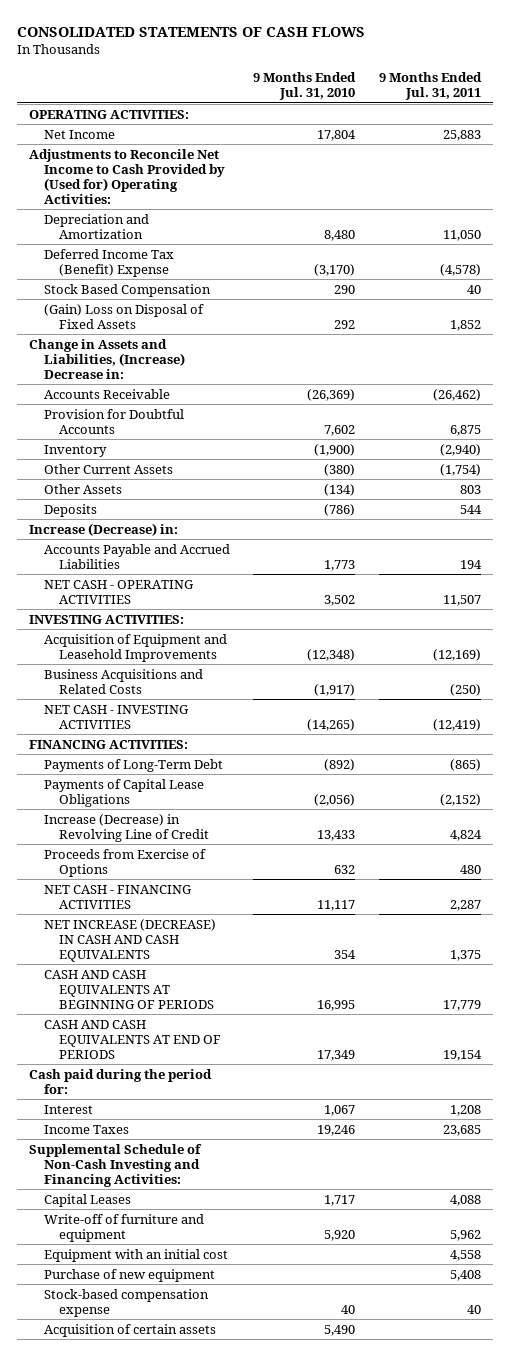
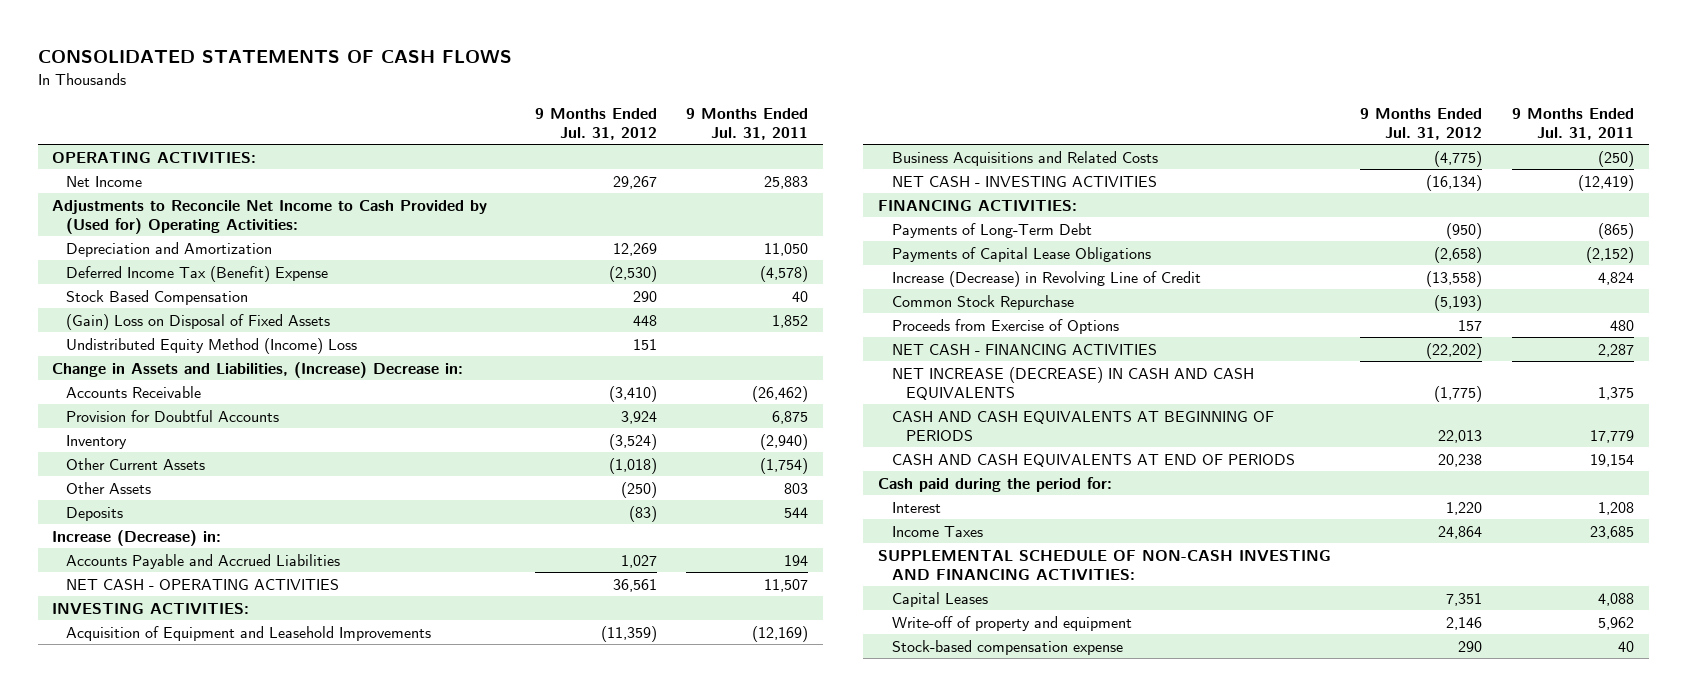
- | 9 Months Ended Jul. 31, 2010 | 9 Months Ended Jul. 31, 2011
+ | 9 Months Ended Jul. 31, 2012 | 9 Months Ended Jul. 31, 2011
+ Undistributed Equity Method (Income) Loss | 151 |
+ Common Stock Repurchase | (5,193) |
- Supplemental Schedule of Non-Cash Investing and Financing Activities:
+ SUPPLEMENTAL SCHEDULE OF NON-CASH INVESTING AND FINANCING ACTIVITIES:
- Write-off of furniture and equipment | 5,920 | 5,962
- Equipment with an initial cost | | 4,558
- Purchase of new equipment | | 5,408
+ Write-off of property and equipment | 2,146 | 5,962
- Acquisition of certain assets | 5,490 |

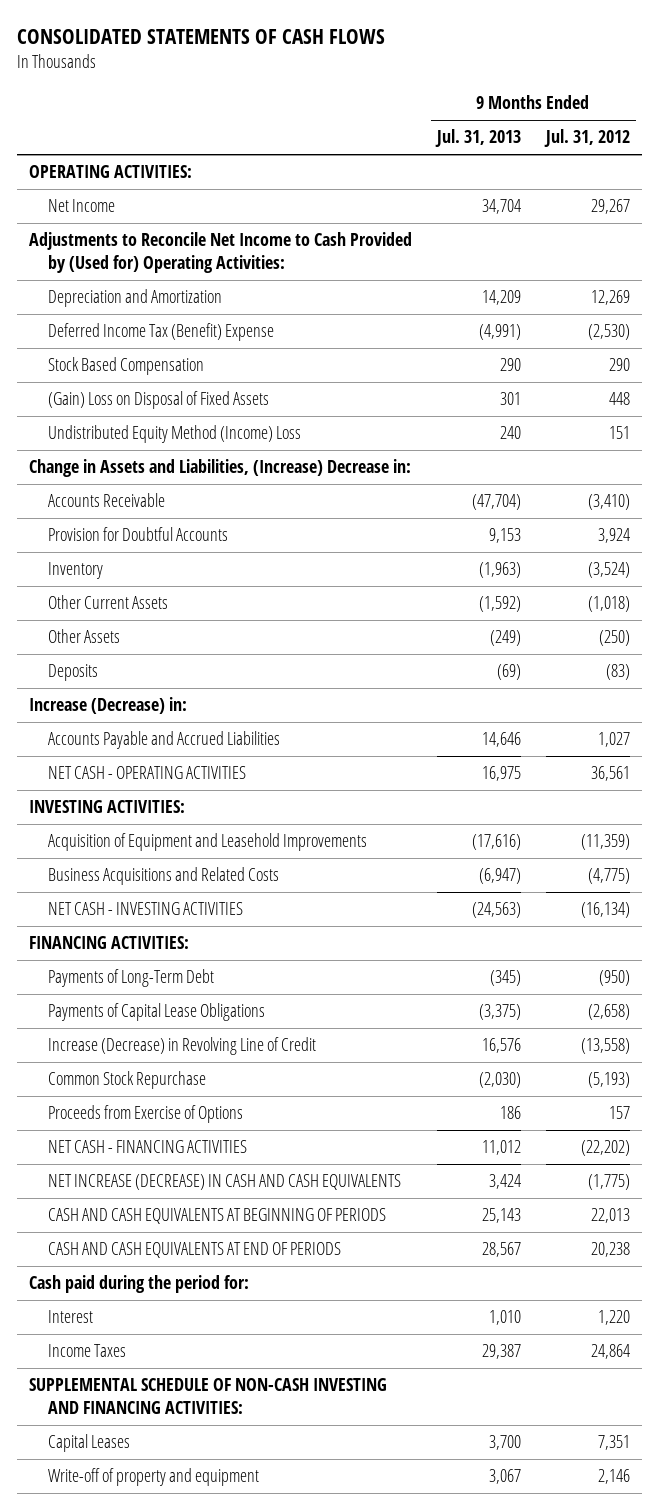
- | 9 Months Ended Jul. 31, 2012 | 9 Months Ended Jul. 31, 2011
+ | 9 Months Ended Jul. 31, 2013 | 9 Months Ended Jul. 31, 2012
- Stock-based compensation expense | 290 | 40

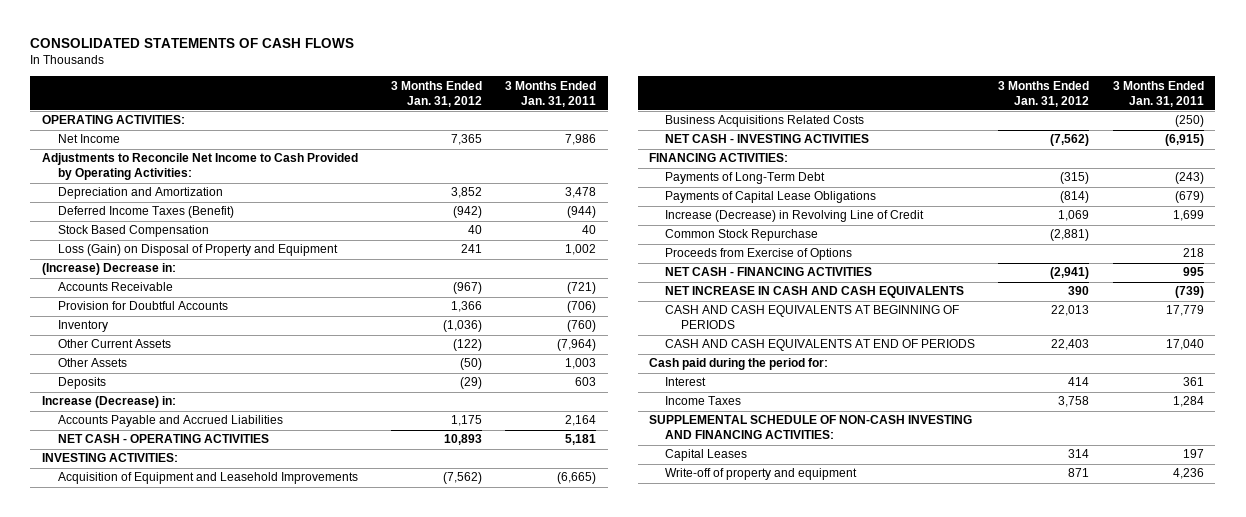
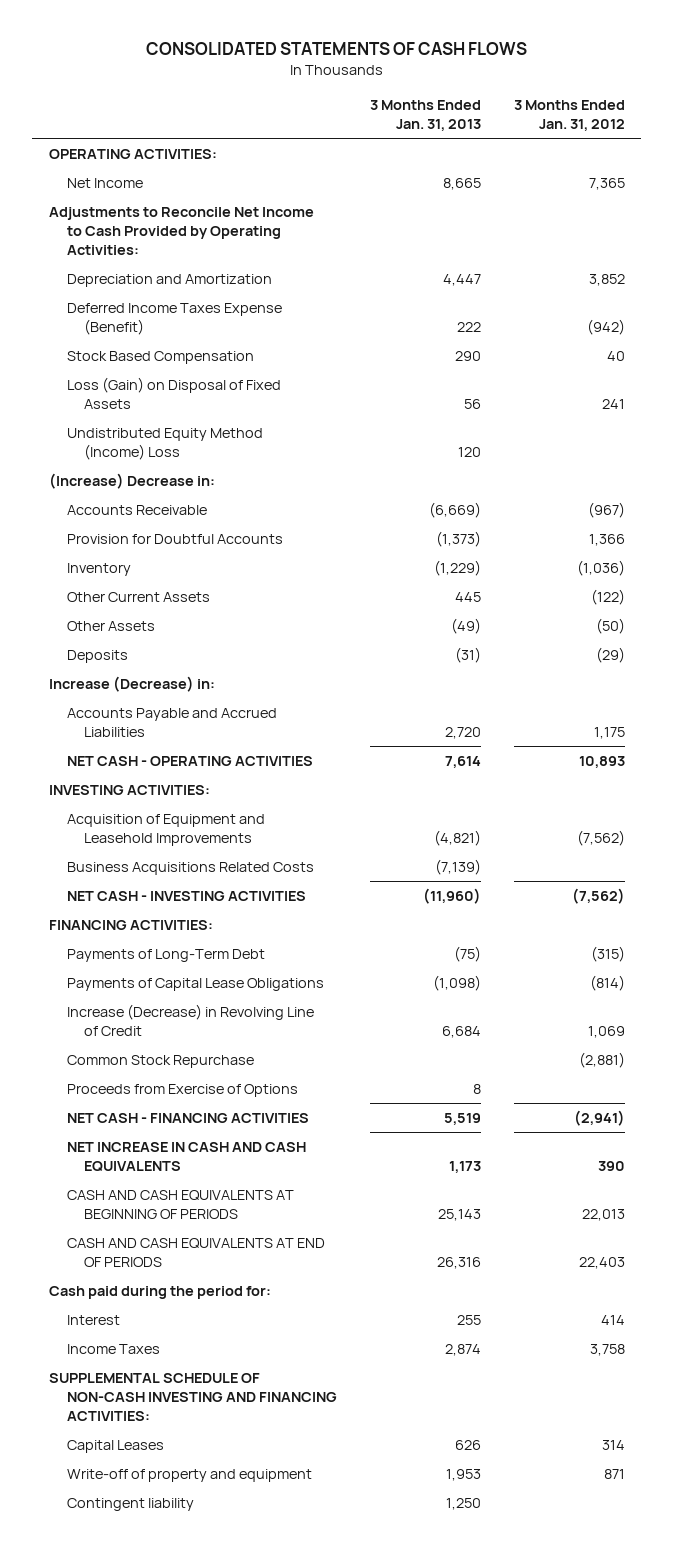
- | 3 Months Ended Jan. 31, 2012 | 3 Months Ended Jan. 31, 2011
+ | 3 Months Ended Jan. 31, 2013 | 3 Months Ended Jan. 31, 2012
- Deferred Income Taxes (Benefit) | (942) | (944)
+ Deferred Income Taxes Expense (Benefit) | 222 | (942)
- Loss (Gain) on Disposal of Property and Equipment | 241 | 1,002
+ Loss (Gain) on Disposal of Fixed Assets | 56 | 241
+ Undistributed Equity Method (Income) Loss | 120 |
+ Contingent liability | 1,250 |

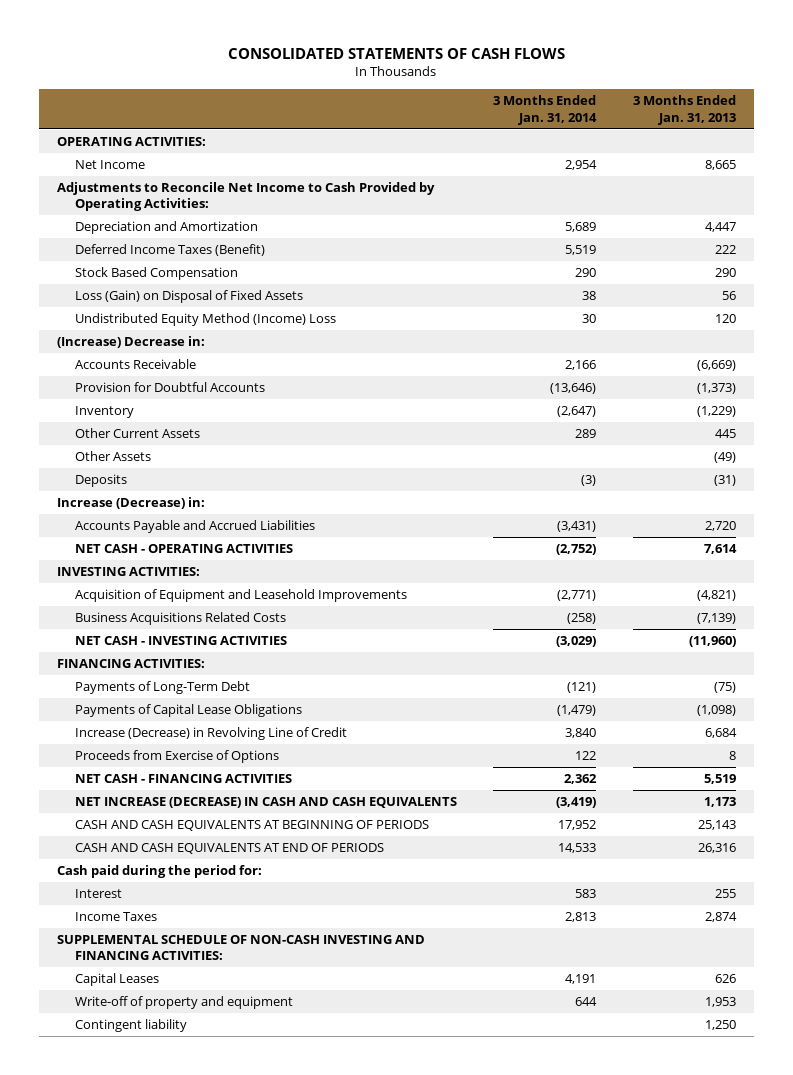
- | 3 Months Ended Jan. 31, 2013 | 3 Months Ended Jan. 31, 2012
+ | 3 Months Ended Jan. 31, 2014 | 3 Months Ended Jan. 31, 2013
- Deferred Income Taxes Expense (Benefit) | 222 | (942)
+ Deferred Income Taxes (Benefit) | 5,519 | 222
- Common Stock Repurchase | | (2,881)
- NET INCREASE IN CASH AND CASH EQUIVALENTS | 1,173 | 390
+ NET INCREASE (DECREASE) IN CASH AND CASH EQUIVALENTS | (3,419) | 1,173

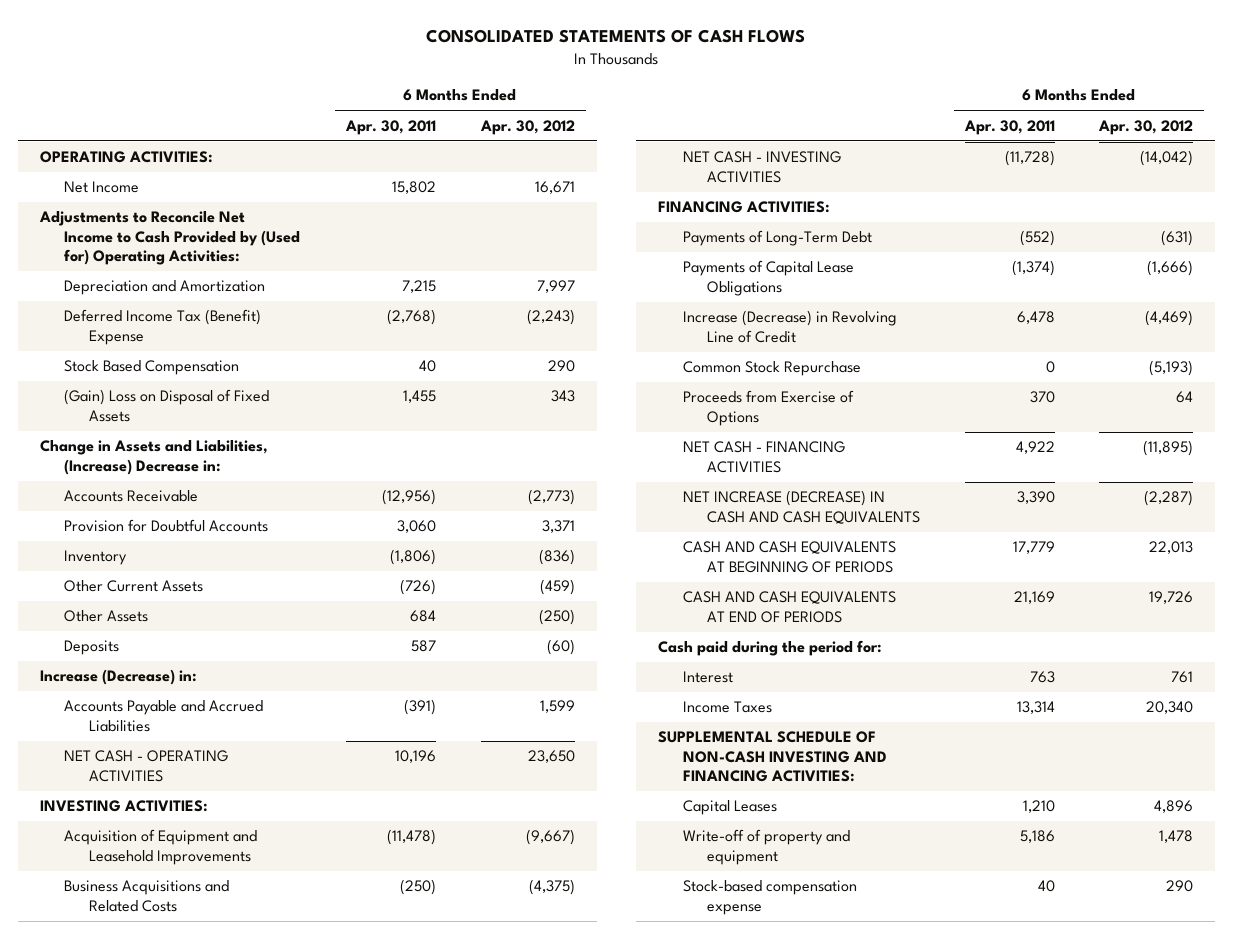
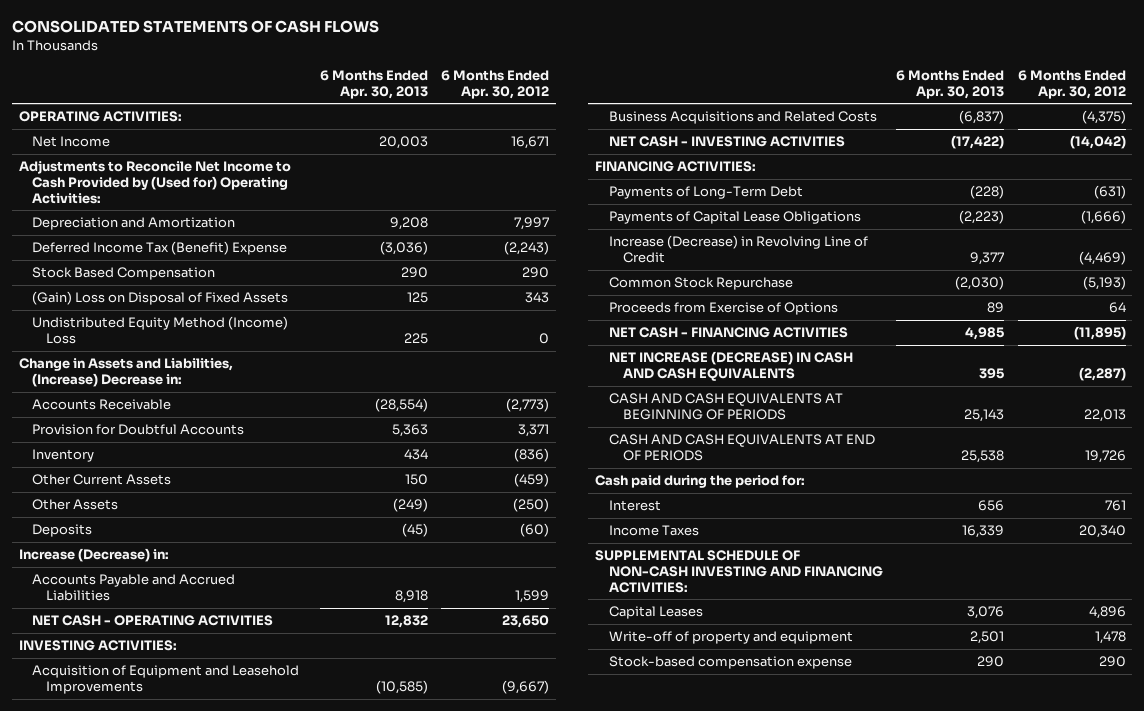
- | 6 Months Ended Apr. 30, 2011 | 6 Months Ended Apr. 30, 2012
+ | 6 Months Ended Apr. 30, 2013 | 6 Months Ended Apr. 30, 2012
+ Undistributed Equity Method (Income) Loss | 225 | 0

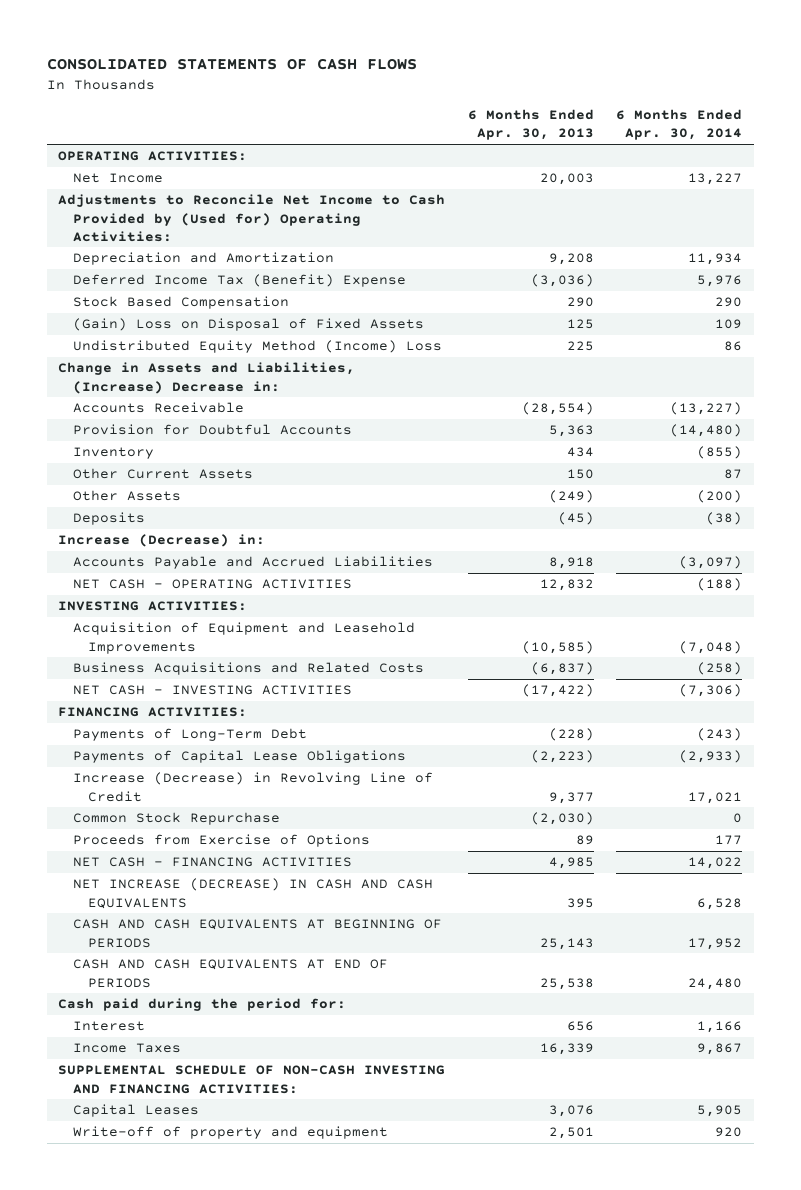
- | 6 Months Ended Apr. 30, 2013 | 6 Months Ended Apr. 30, 2012
+ | 6 Months Ended Apr. 30, 2013 | 6 Months Ended Apr. 30, 2014
- Stock-based compensation expense | 290 | 290

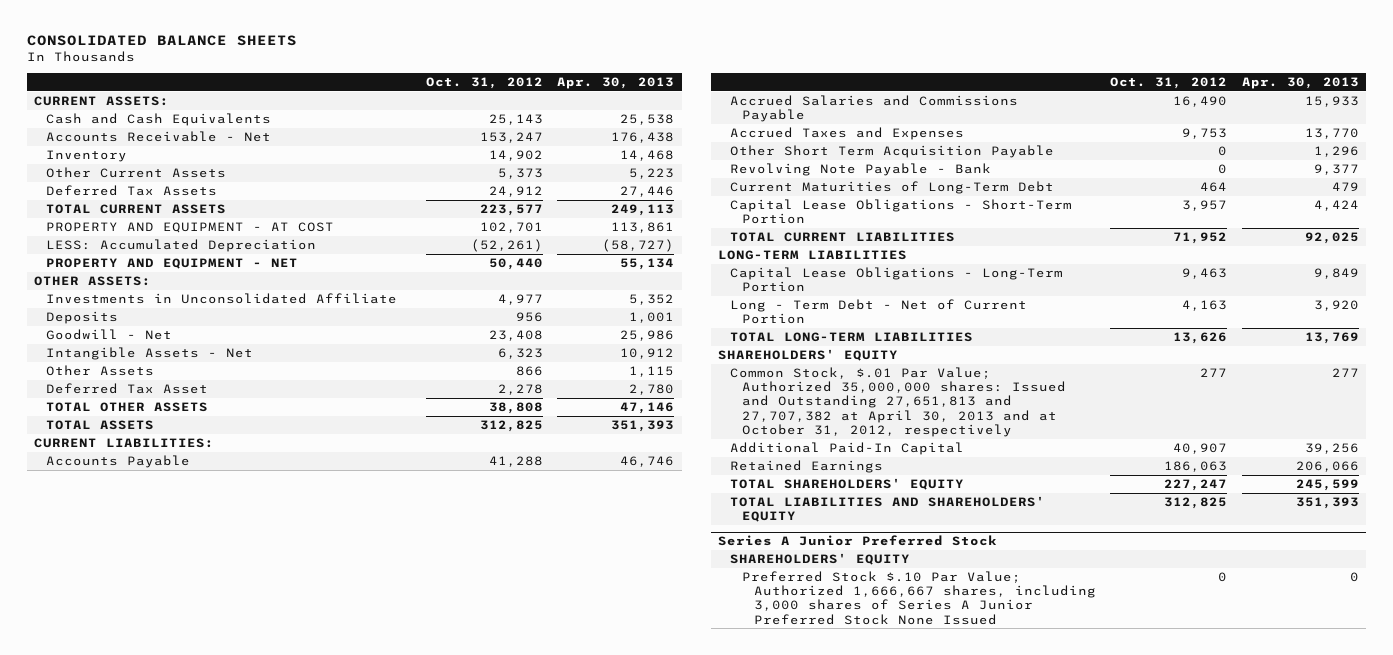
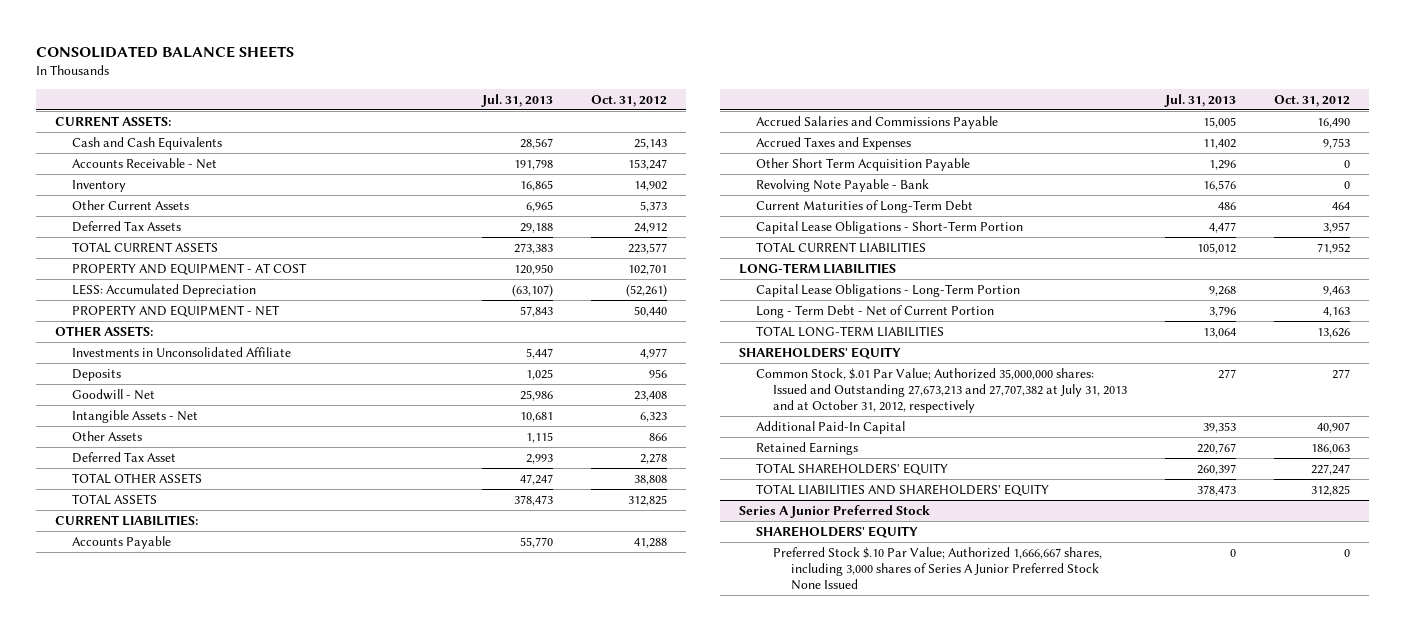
- | Oct. 31, 2012 | Apr. 30, 2013
+ | Jul. 31, 2013 | Oct. 31, 2012
- Common Stock, $.01 Par Value; Authorized 35,000,000 shares: Issued and Outstanding 27,651,813 and 27,707,382 at April 30, 2013 and at October 31, 2012, respectively | 277 | 277
+ Common Stock, $.01 Par Value; Authorized 35,000,000 shares: Issued and Outstanding 27,673,213 and 27,707,382 at July 31, 2013 and at October 31, 2012, respectively | 277 | 277

